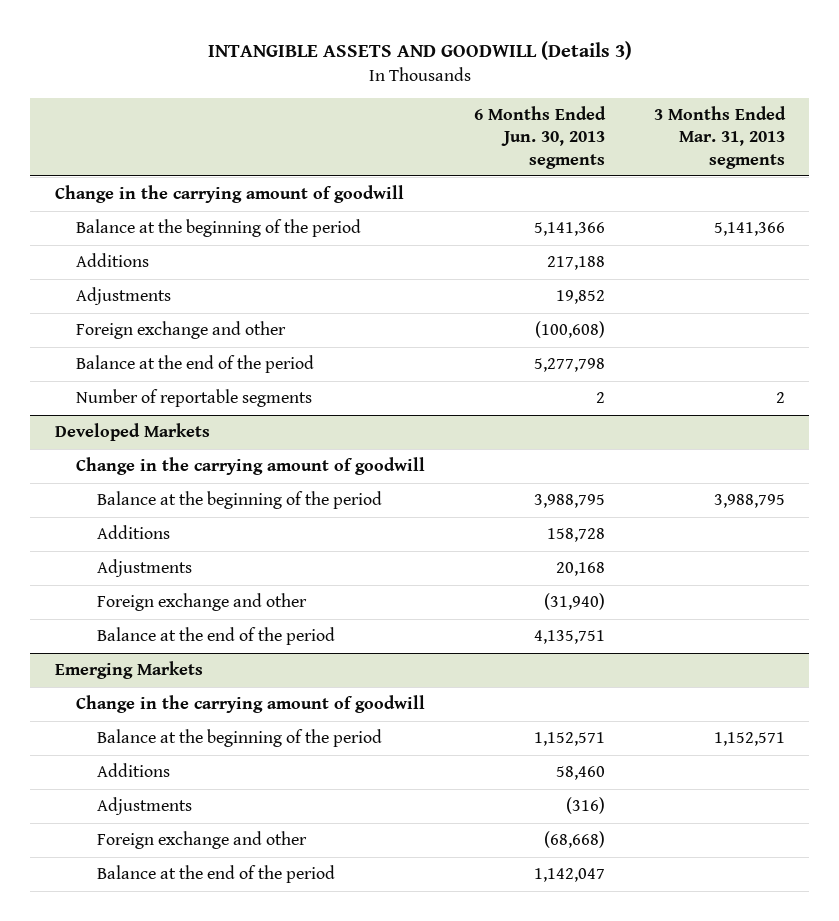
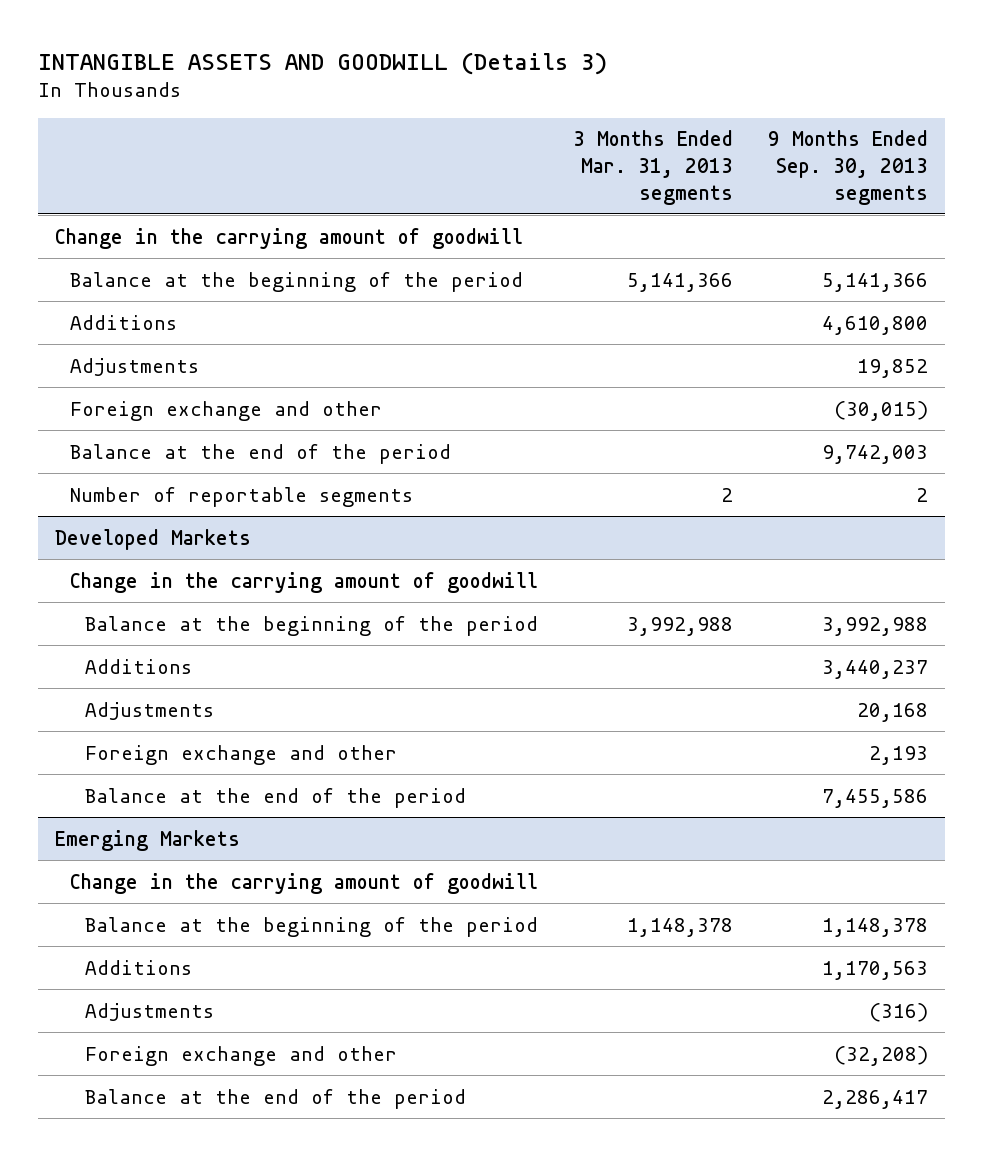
- | 6 Months Ended Jun. 30, 2013 segments | 3 Months Ended Mar. 31, 2013 segments
+ | 3 Months Ended Mar. 31, 2013 segments | 9 Months Ended Sep. 30, 2013 segments
@ Developed Markets
- Balance at the beginning of the period | 3,988,795 | 3,988,795
+ Balance at the beginning of the period | 3,992,988 | 3,992,988
@ Emerging Markets
- Balance at the beginning of the period | 1,152,571 | 1,152,571
+ Balance at the beginning of the period | 1,148,378 | 1,148,378

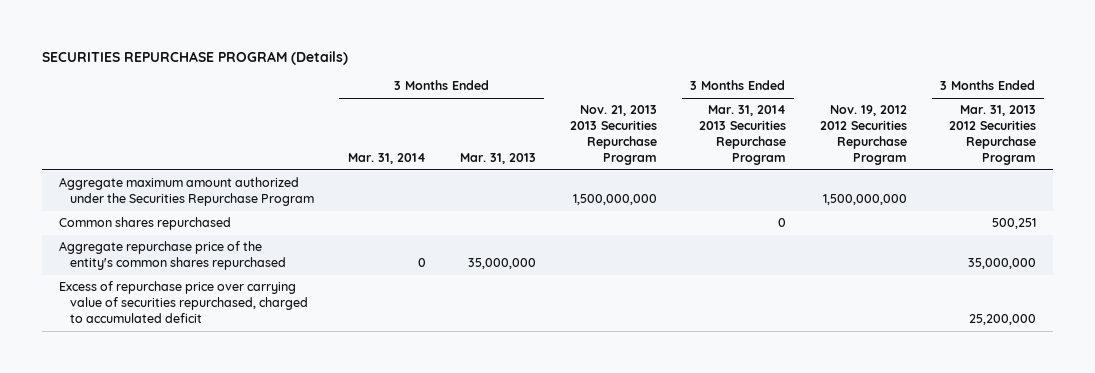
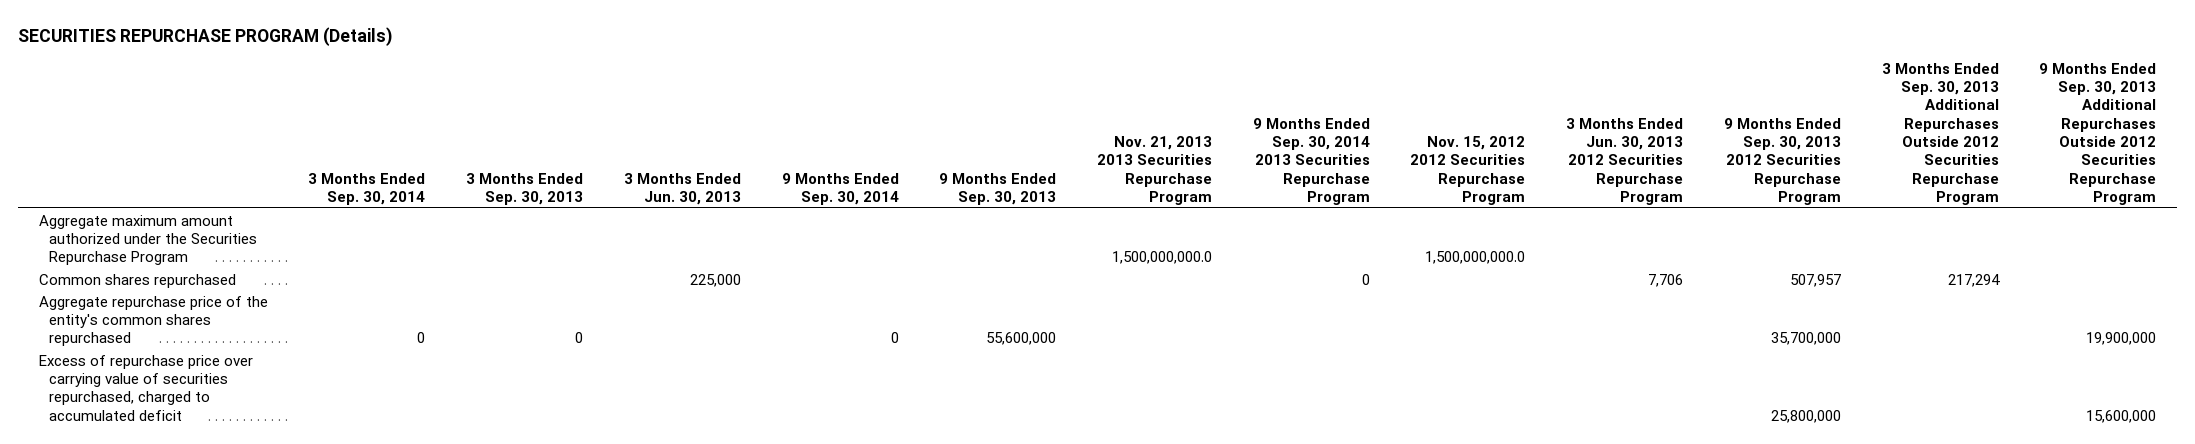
- | 3 Months Ended Mar. 31, 2014 | 3 Months Ended Mar. 31, 2013 | Nov. 21, 2013 2013 Securities Repurchase Program | 3 Months Ended Mar. 31, 2014 2013 Securities Repurchase Program | Nov. 19, 2012 2012 Securities Repurchase Program | 3 Months Ended Mar. 31, 2013 2012 Securities Repurchase Program
+ | 3 Months Ended Sep. 30, 2014 | 3 Months Ended Sep. 30, 2013 | 3 Months Ended Jun. 30, 2013 | 9 Months Ended Sep. 30, 2014 | 9 Months Ended Sep. 30, 2013 | Nov. 21, 2013 2013 Securities Repurchase Program | 9 Months Ended Sep. 30, 2014 2013 Securities Repurchase Program | Nov. 15, 2012 2012 Securities Repurchase Program | 3 Months Ended Jun. 30, 2013 2012 Securities Repurchase Program | 9 Months Ended Sep. 30, 2013 2012 Securities Repurchase Program | 3 Months Ended Sep. 30, 2013 Additional Repurchases Outside 2012 Securities Repurchase Program | 9 Months Ended Sep. 30, 2013 Additional Repurchases Outside 2012 Securities Repurchase Program
- Aggregate maximum amount authorized under the Securities Repurchase Program | | | 1,500,000,000 | | 1,500,000,000 |
+ Aggregate maximum amount authorized under the Securities Repurchase Program | | | | | | 1,500,000,000.0 | | 1,500,000,000.0 | | | |

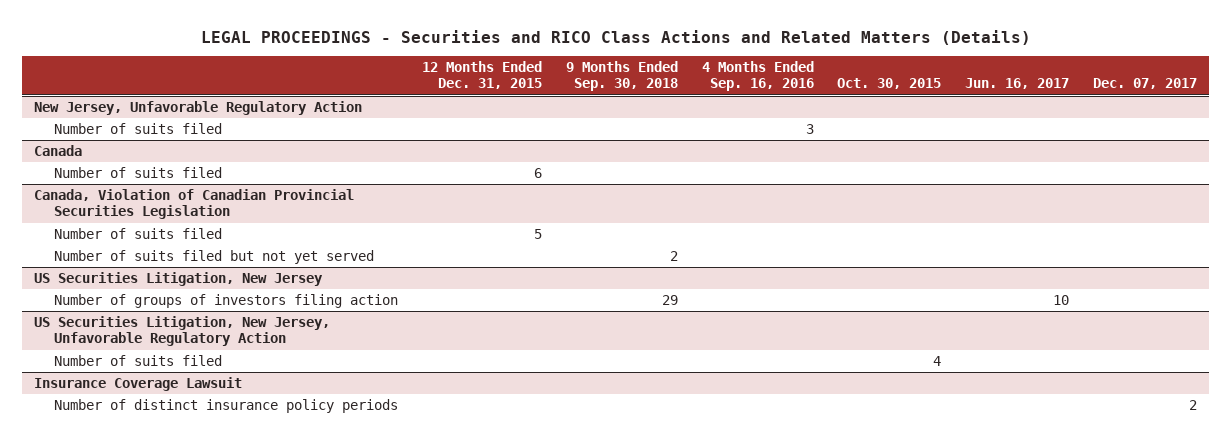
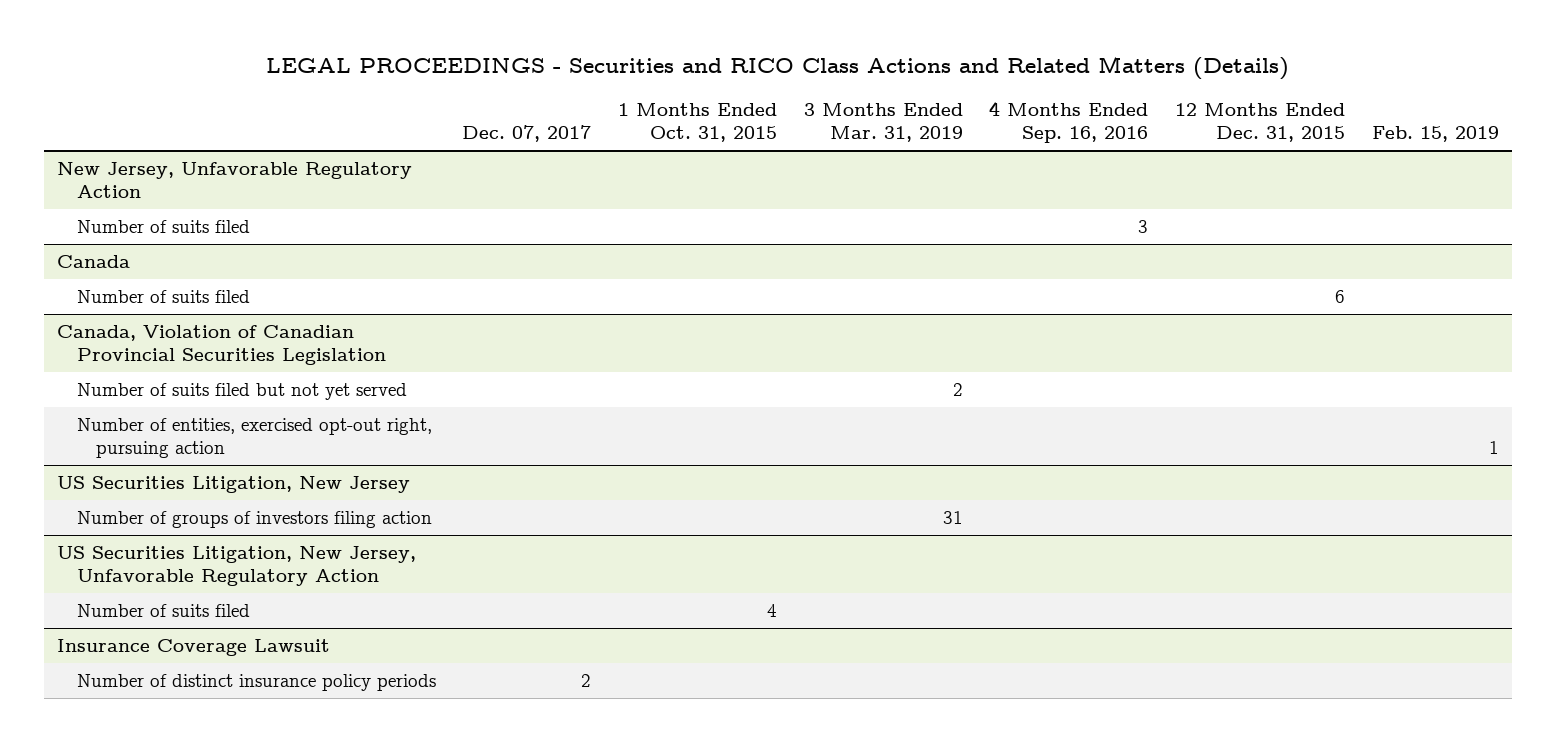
- | 12 Months Ended Dec. 31, 2015 | 9 Months Ended Sep. 30, 2018 | 4 Months Ended Sep. 16, 2016 | Oct. 30, 2015 | Jun. 16, 2017 | Dec. 07, 2017
+ | Dec. 07, 2017 | 1 Months Ended Oct. 31, 2015 | 3 Months Ended Mar. 31, 2019 | 4 Months Ended Sep. 16, 2016 | 12 Months Ended Dec. 31, 2015 | Feb. 15, 2019
@ Canada, Violation of Canadian Provincial Securities Legislation
- Number of suits filed | 5 | | | | |
+ Number of entities, exercised opt-out right, pursuing action | | | | | | 1

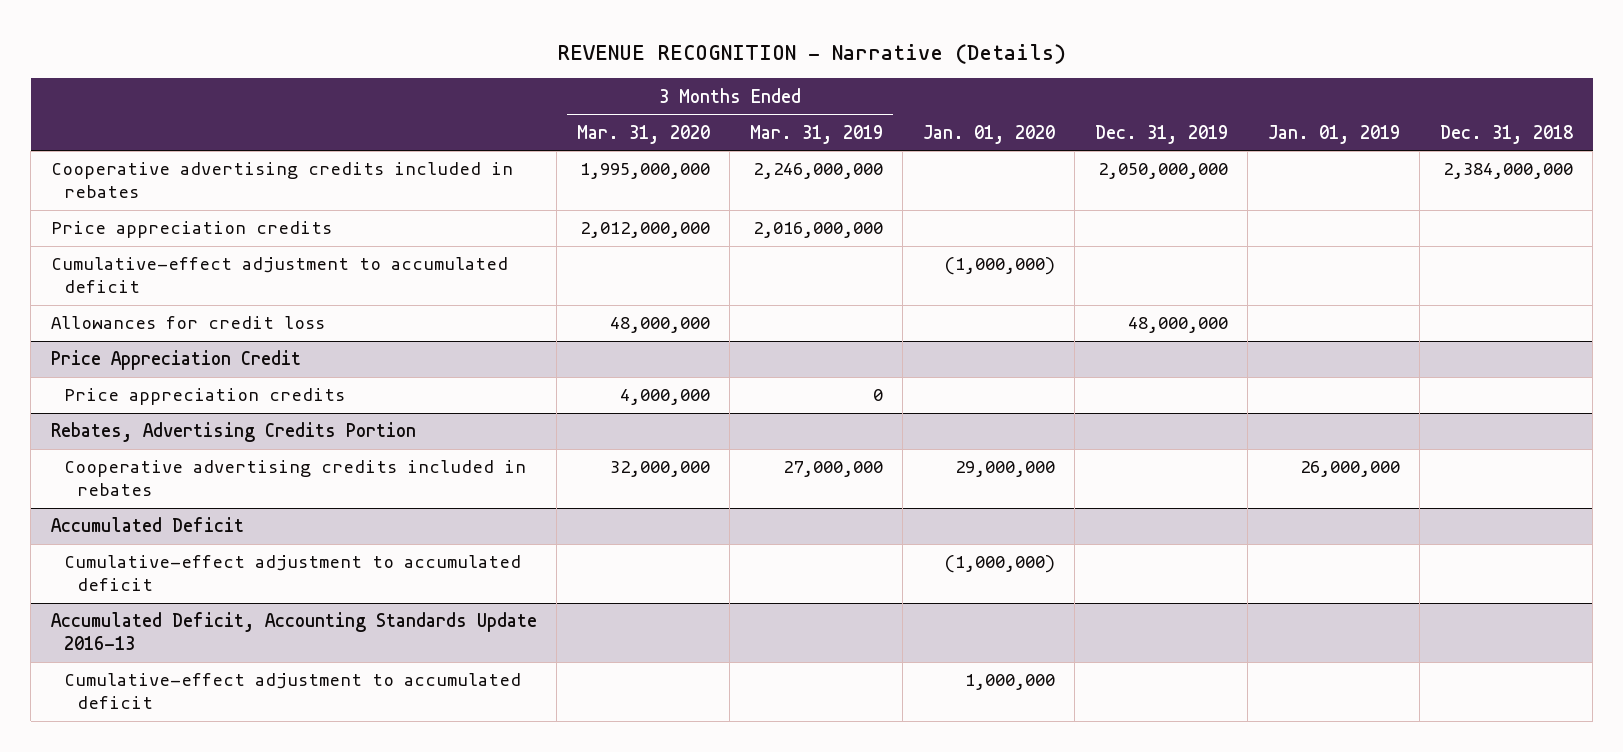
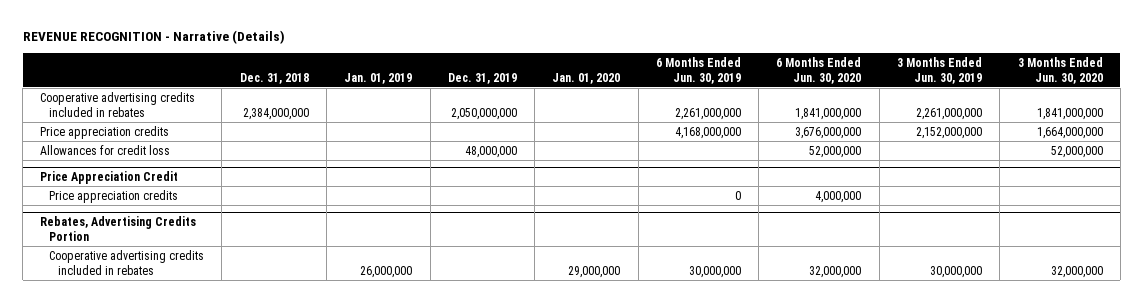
- | 3 Months Ended Mar. 31, 2020 | 3 Months Ended Mar. 31, 2019 | Jan. 01, 2020 | Dec. 31, 2019 | Jan. 01, 2019 | Dec. 31, 2018
+ | Dec. 31, 2018 | Jan. 01, 2019 | Dec. 31, 2019 | Jan. 01, 2020 | 6 Months Ended Jun. 30, 2019 | 6 Months Ended Jun. 30, 2020 | 3 Months Ended Jun. 30, 2019 | 3 Months Ended Jun. 30, 2020
- Cumulative-effect adjustment to accumulated deficit | | | (1,000,000) | | |
- Accumulated Deficit
- Cumulative-effect adjustment to accumulated deficit | | | (1,000,000) | | |
- Accumulated Deficit, Accounting Standards Update 2016-13
- Cumulative-effect adjustment to accumulated deficit | | | 1,000,000 | | |

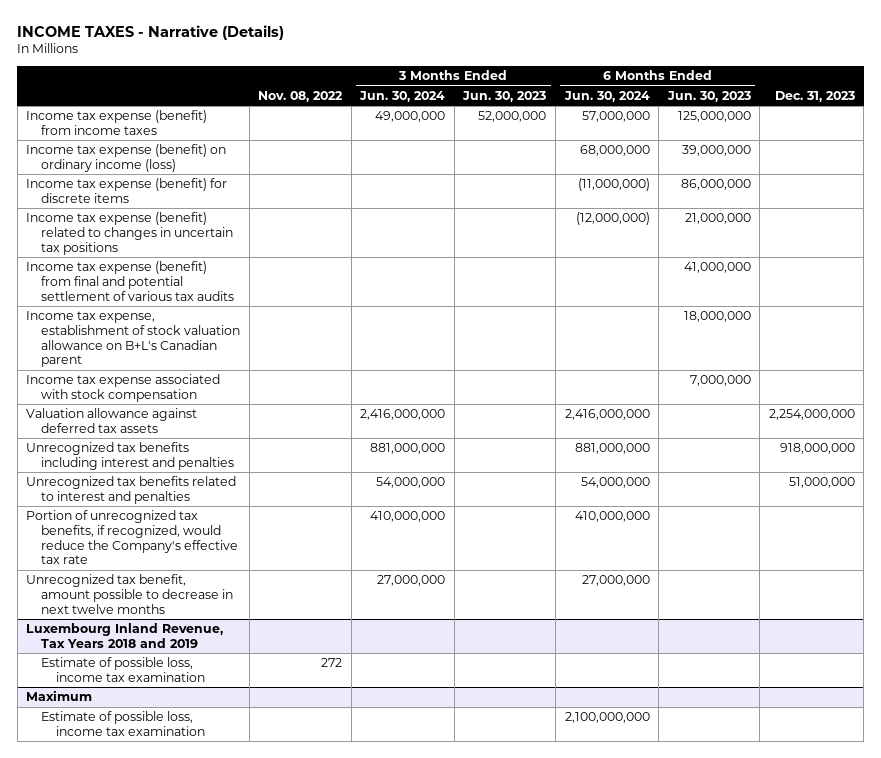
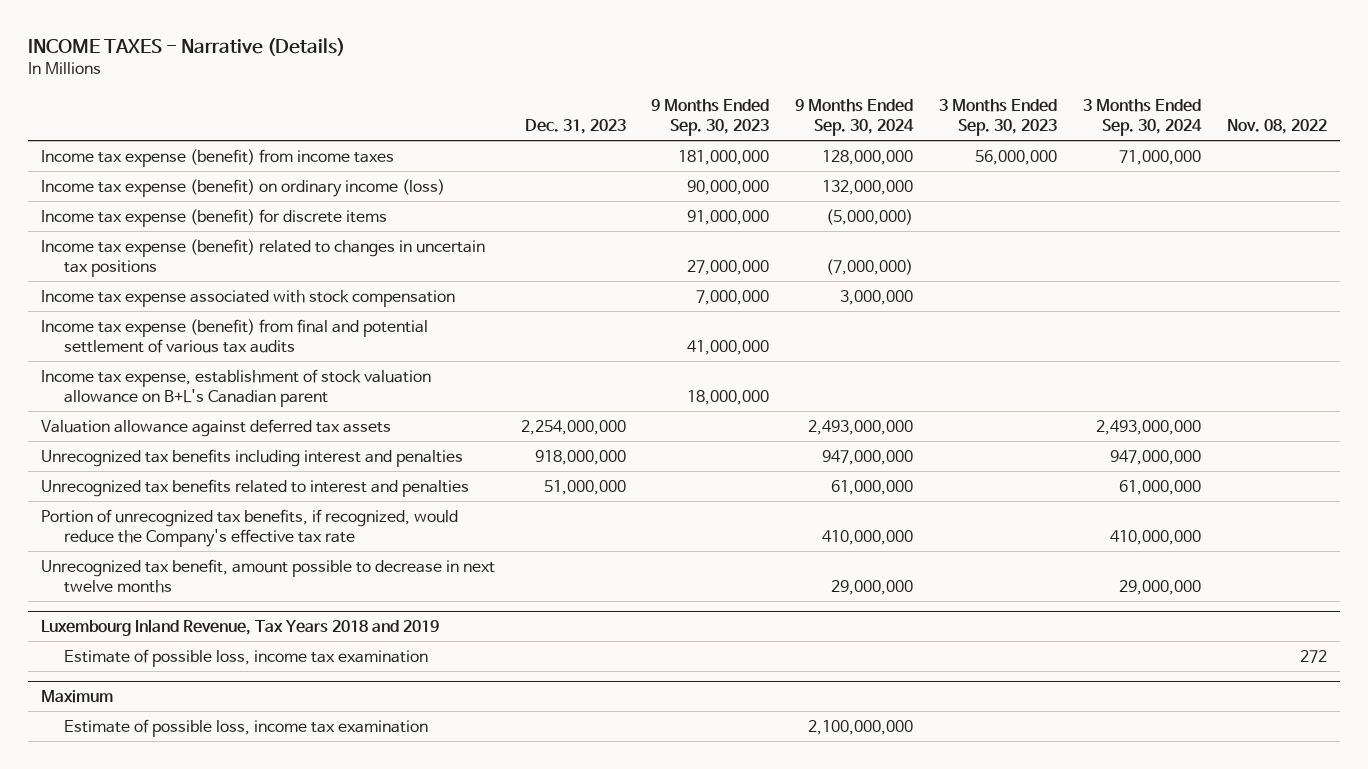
- | Nov. 08, 2022 | 3 Months Ended Jun. 30, 2024 | 3 Months Ended Jun. 30, 2023 | 6 Months Ended Jun. 30, 2024 | 6 Months Ended Jun. 30, 2023 | Dec. 31, 2023
+ | Dec. 31, 2023 | 9 Months Ended Sep. 30, 2023 | 9 Months Ended Sep. 30, 2024 | 3 Months Ended Sep. 30, 2023 | 3 Months Ended Sep. 30, 2024 | Nov. 08, 2022
moved up: Income tax expense associated with stock compensation | | 7,000,000 | 3,000,000 | | |

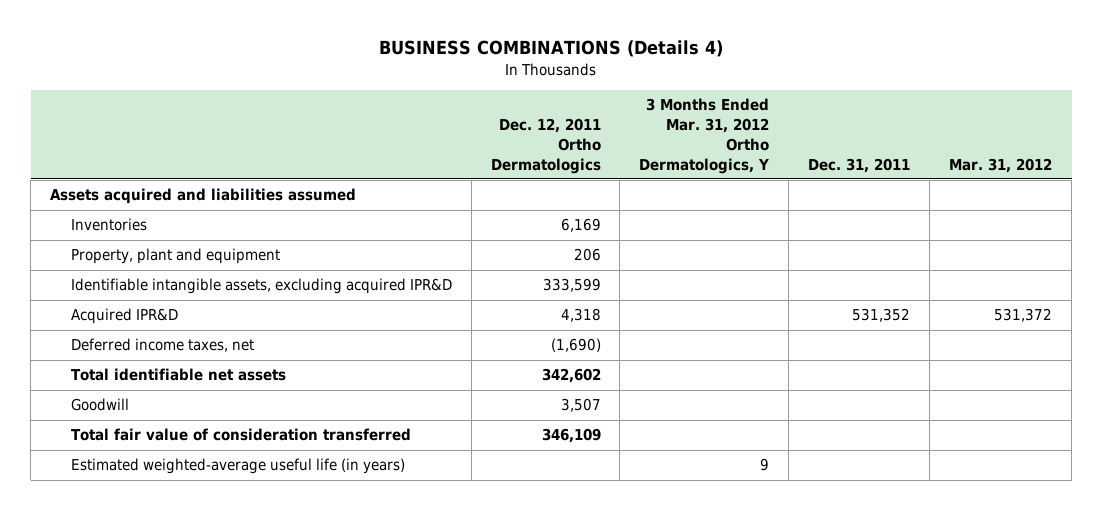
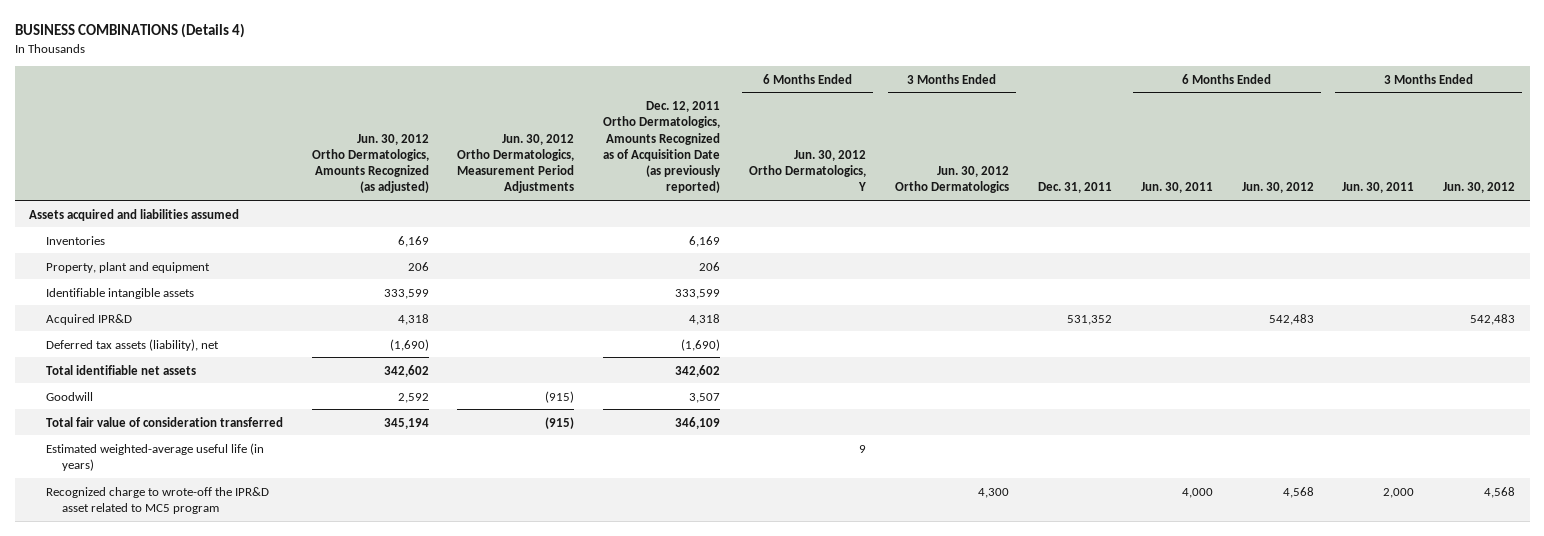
- | Dec. 12, 2011 Ortho Dermatologics | 3 Months Ended Mar. 31, 2012 Ortho Dermatologics, Y | Dec. 31, 2011 | Mar. 31, 2012
+ | Jun. 30, 2012 Ortho Dermatologics, Amounts Recognized (as adjusted) | Jun. 30, 2012 Ortho Dermatologics, Measurement Period Adjustments | Dec. 12, 2011 Ortho Dermatologics, Amounts Recognized as of Acquisition Date (as previously reported) | 6 Months Ended Jun. 30, 2012 Ortho Dermatologics, Y | 3 Months Ended Jun. 30, 2012 Ortho Dermatologics | Dec. 31, 2011 | 6 Months Ended Jun. 30, 2011 | 6 Months Ended Jun. 30, 2012 | 3 Months Ended Jun. 30, 2011 | 3 Months Ended Jun. 30, 2012
- Identifiable intangible assets, excluding acquired IPR&D | 333,599 | | |
+ Identifiable intangible assets | 333,599 | | 333,599 | | | | | | |
- Deferred income taxes, net | (1,690) | | |
+ Deferred tax assets (liability), net | (1,690) | | (1,690) | | | | | | |
+ Recognized charge to wrote-off the IPR&D asset related to MC5 program | | | | | 4,300 | | 4,000 | 4,568 | 2,000 | 4,568

